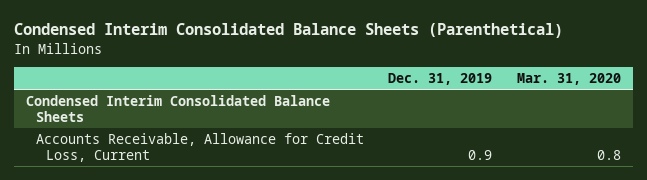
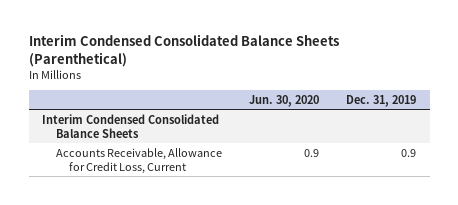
- Condensed Interim Consolidated Balance Sheets (Parenthetical)
+ Interim Condensed Consolidated Balance Sheets (Parenthetical)
- | Dec. 31, 2019 | Mar. 31, 2020
+ | Jun. 30, 2020 | Dec. 31, 2019
- Condensed Interim Consolidated Balance Sheets
+ Interim Condensed Consolidated Balance Sheets

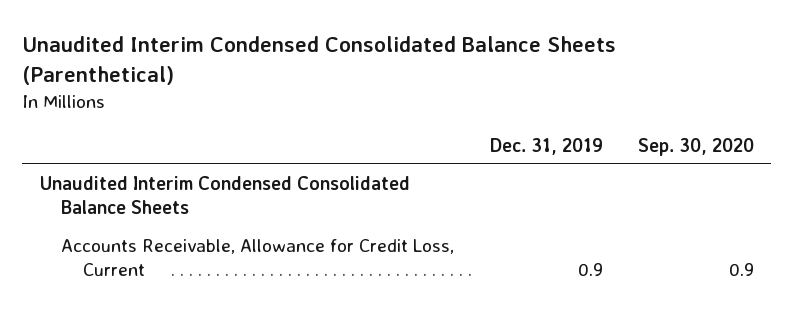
- Interim Condensed Consolidated Balance Sheets (Parenthetical)
+ Unaudited Interim Condensed Consolidated Balance Sheets (Parenthetical)
- | Jun. 30, 2020 | Dec. 31, 2019
+ | Dec. 31, 2019 | Sep. 30, 2020
- Interim Condensed Consolidated Balance Sheets
+ Unaudited Interim Condensed Consolidated Balance Sheets

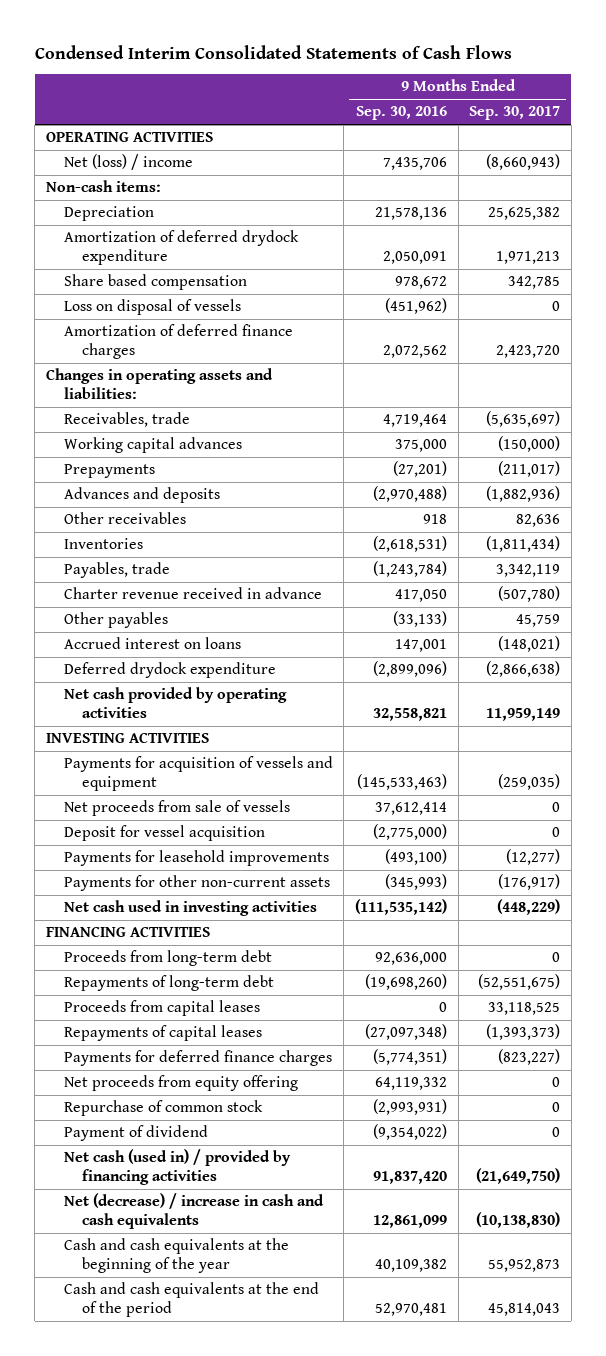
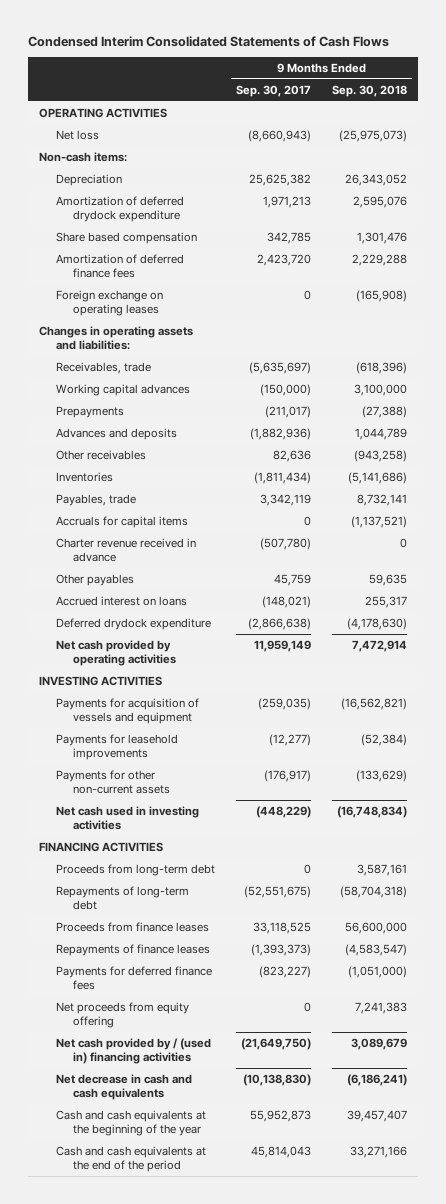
- | 9 Months Ended Sep. 30, 2016 | 9 Months Ended Sep. 30, 2017
+ | 9 Months Ended Sep. 30, 2017 | 9 Months Ended Sep. 30, 2018
- Net (loss) / income | 7,435,706 | (8,660,943)
+ Net loss | (8,660,943) | (25,975,073)
- Loss on disposal of vessels | (451,962) | 0
- Amortization of deferred finance charges | 2,072,562 | 2,423,720
+ Amortization of deferred finance fees | 2,423,720 | 2,229,288
+ Foreign exchange on operating leases | 0 | (165,908)
+ Accruals for capital items | 0 | (1,137,521)
- Net proceeds from sale of vessels | 37,612,414 | 0
- Deposit for vessel acquisition | (2,775,000) | 0
- Proceeds from capital leases | 0 | 33,118,525
- Repayments of capital leases | (27,097,348) | (1,393,373)
- Payments for deferred finance charges | (5,774,351) | (823,227)
+ Proceeds from finance leases | 33,118,525 | 56,600,000
+ Repayments of finance leases | (1,393,373) | (4,583,547)
+ Payments for deferred finance fees | (823,227) | (1,051,000)
- Repurchase of common stock | (2,993,931) | 0
- Payment of dividend | (9,354,022) | 0
- Net cash (used in) / provided by financing activities | 91,837,420 | (21,649,750)
- Net (decrease) / increase in cash and cash equivalents | 12,861,099 | (10,138,830)
+ Net cash provided by / (used in) financing activities | (21,649,750) | 3,089,679
+ Net decrease in cash and cash equivalents | (10,138,830) | (6,186,241)

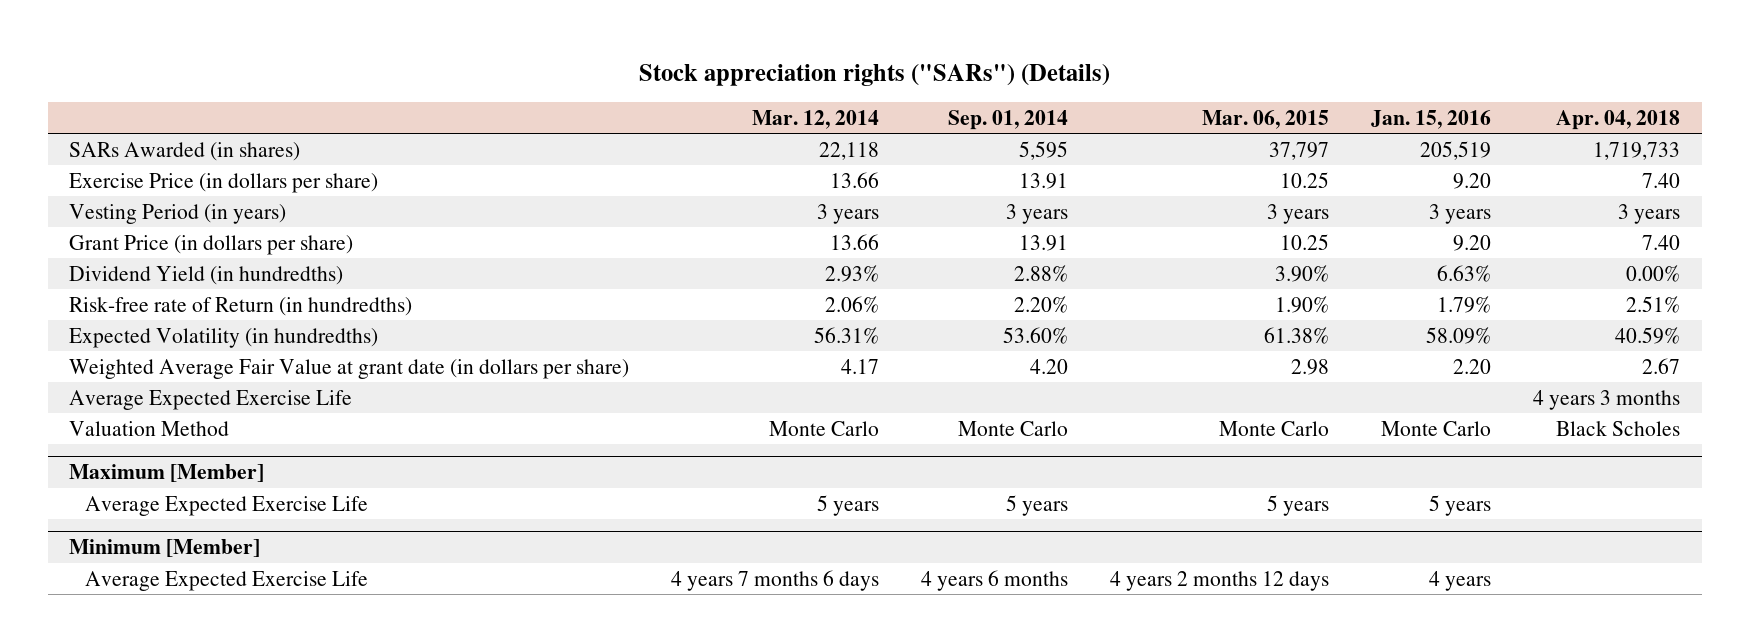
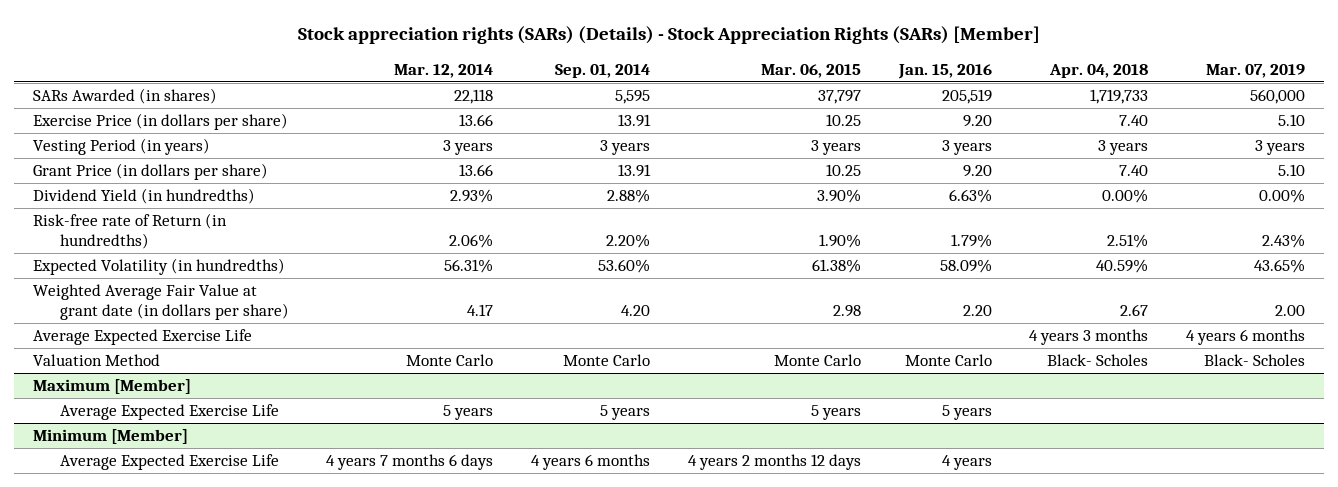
- Stock appreciation rights ("SARs") (Details)
+ Stock appreciation rights (SARs) (Details) - Stock Appreciation Rights (SARs) [Member]
- | Mar. 12, 2014 | Sep. 01, 2014 | Mar. 06, 2015 | Jan. 15, 2016 | Apr. 04, 2018
+ | Mar. 12, 2014 | Sep. 01, 2014 | Mar. 06, 2015 | Jan. 15, 2016 | Apr. 04, 2018 | Mar. 07, 2019
- Valuation Method | Monte Carlo | Monte Carlo | Monte Carlo | Monte Carlo | Black Scholes
+ Valuation Method | Monte Carlo | Monte Carlo | Monte Carlo | Monte Carlo | Black- Scholes | Black- Scholes

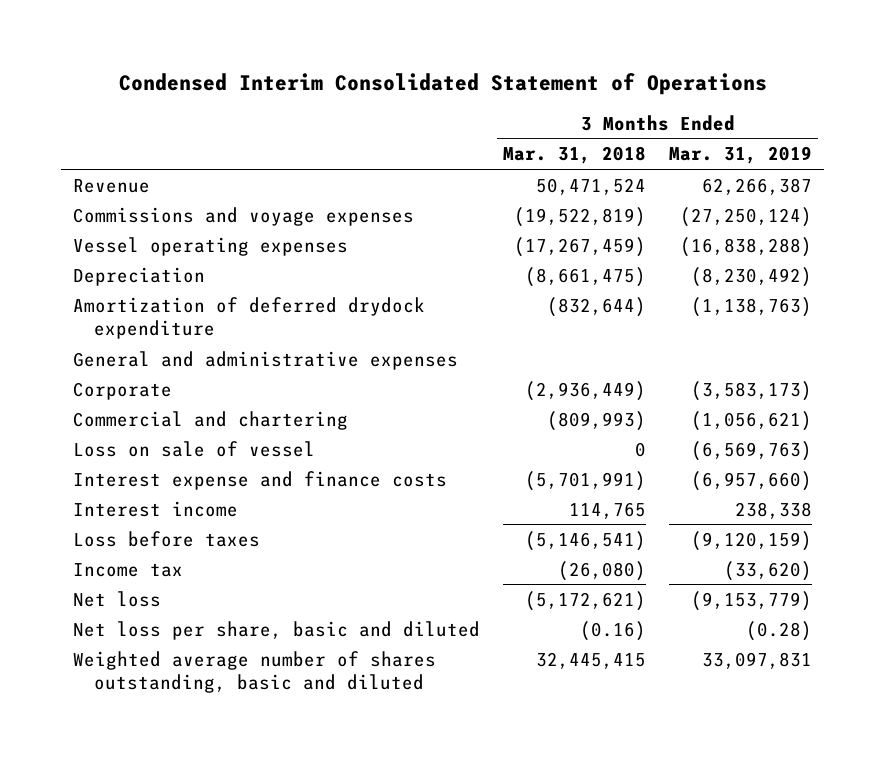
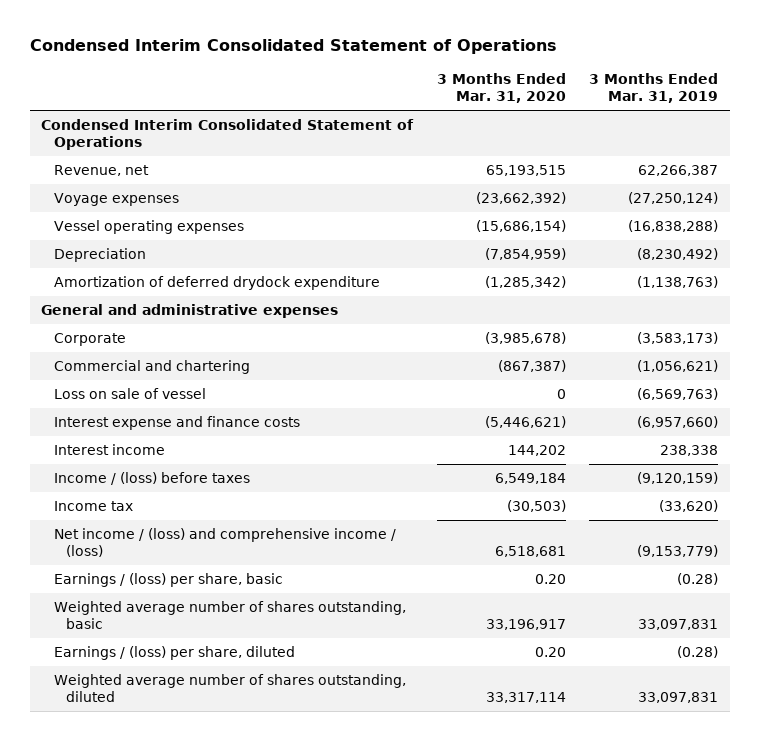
- | 3 Months Ended Mar. 31, 2018 | 3 Months Ended Mar. 31, 2019
+ | 3 Months Ended Mar. 31, 2020 | 3 Months Ended Mar. 31, 2019
- Revenue | 50,471,524 | 62,266,387
- Commissions and voyage expenses | (19,522,819) | (27,250,124)
+ Condensed Interim Consolidated Statement of Operations
+ Revenue, net | 65,193,515 | 62,266,387
+ Voyage expenses | (23,662,392) | (27,250,124)
- Loss before taxes | (5,146,541) | (9,120,159)
+ Income / (loss) before taxes | 6,549,184 | (9,120,159)
- Net loss | (5,172,621) | (9,153,779)
- Net loss per share, basic and diluted | (0.16) | (0.28)
- Weighted average number of shares outstanding, basic and diluted | 32,445,415 | 33,097,831
+ Net income / (loss) and comprehensive income / (loss) | 6,518,681 | (9,153,779)
+ Earnings / (loss) per share, basic | 0.20 | (0.28)
+ Weighted average number of shares outstanding, basic | 33,196,917 | 33,097,831
+ Earnings / (loss) per share, diluted | 0.20 | (0.28)
+ Weighted average number of shares outstanding, diluted | 33,317,114 | 33,097,831

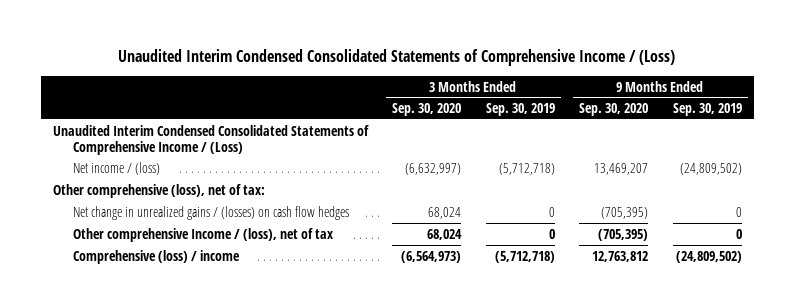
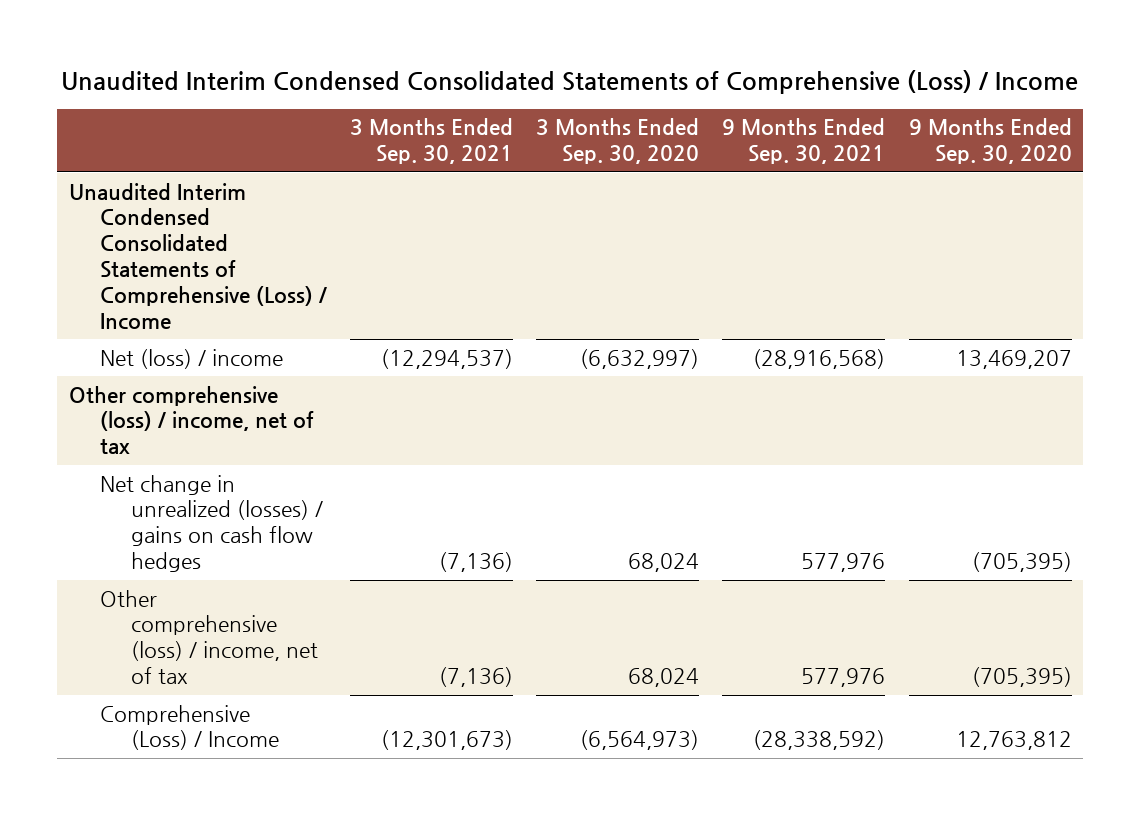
- Unaudited Interim Condensed Consolidated Statements of Comprehensive Income / (Loss)
+ Unaudited Interim Condensed Consolidated Statements of Comprehensive (Loss) / Income
- | 3 Months Ended Sep. 30, 2020 | 3 Months Ended Sep. 30, 2019 | 9 Months Ended Sep. 30, 2020 | 9 Months Ended Sep. 30, 2019
+ | 3 Months Ended Sep. 30, 2021 | 3 Months Ended Sep. 30, 2020 | 9 Months Ended Sep. 30, 2021 | 9 Months Ended Sep. 30, 2020
- Unaudited Interim Condensed Consolidated Statements of Comprehensive Income / (Loss)
- Net income / (loss) | (6,632,997) | (5,712,718) | 13,469,207 | (24,809,502)
- Other comprehensive (loss), net of tax:
- Net change in unrealized gains / (losses) on cash flow hedges | 68,024 | 0 | (705,395) | 0
- Other comprehensive Income / (loss), net of tax | 68,024 | 0 | (705,395) | 0
- Comprehensive (loss) / income | (6,564,973) | (5,712,718) | 12,763,812 | (24,809,502)
+ Unaudited Interim Condensed Consolidated Statements of Comprehensive (Loss) / Income
+ Net (loss) / income | (12,294,537) | (6,632,997) | (28,916,568) | 13,469,207
+ Other comprehensive (loss) / income, net of tax
+ Net change in unrealized (losses) / gains on cash flow hedges | (7,136) | 68,024 | 577,976 | (705,395)
+ Other comprehensive (loss) / income, net of tax | (7,136) | 68,024 | 577,976 | (705,395)
+ Comprehensive (Loss) / Income | (12,301,673) | (6,564,973) | (28,338,592) | 12,763,812

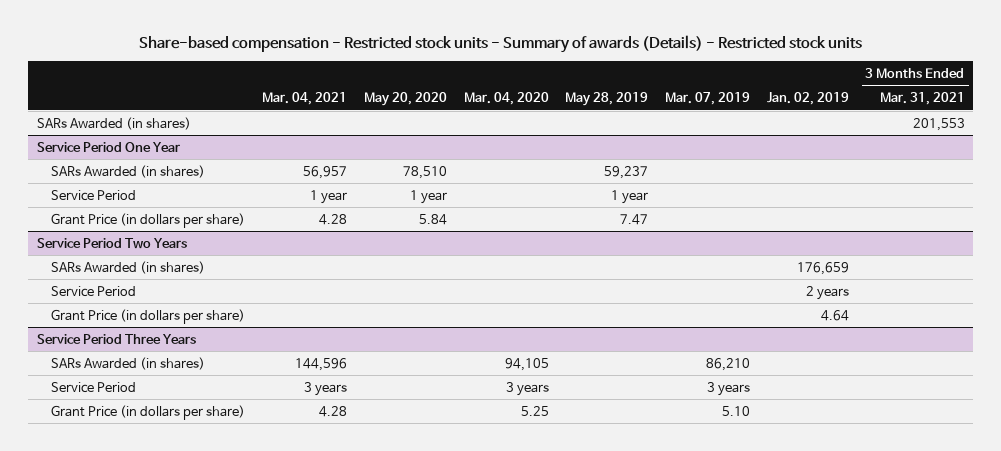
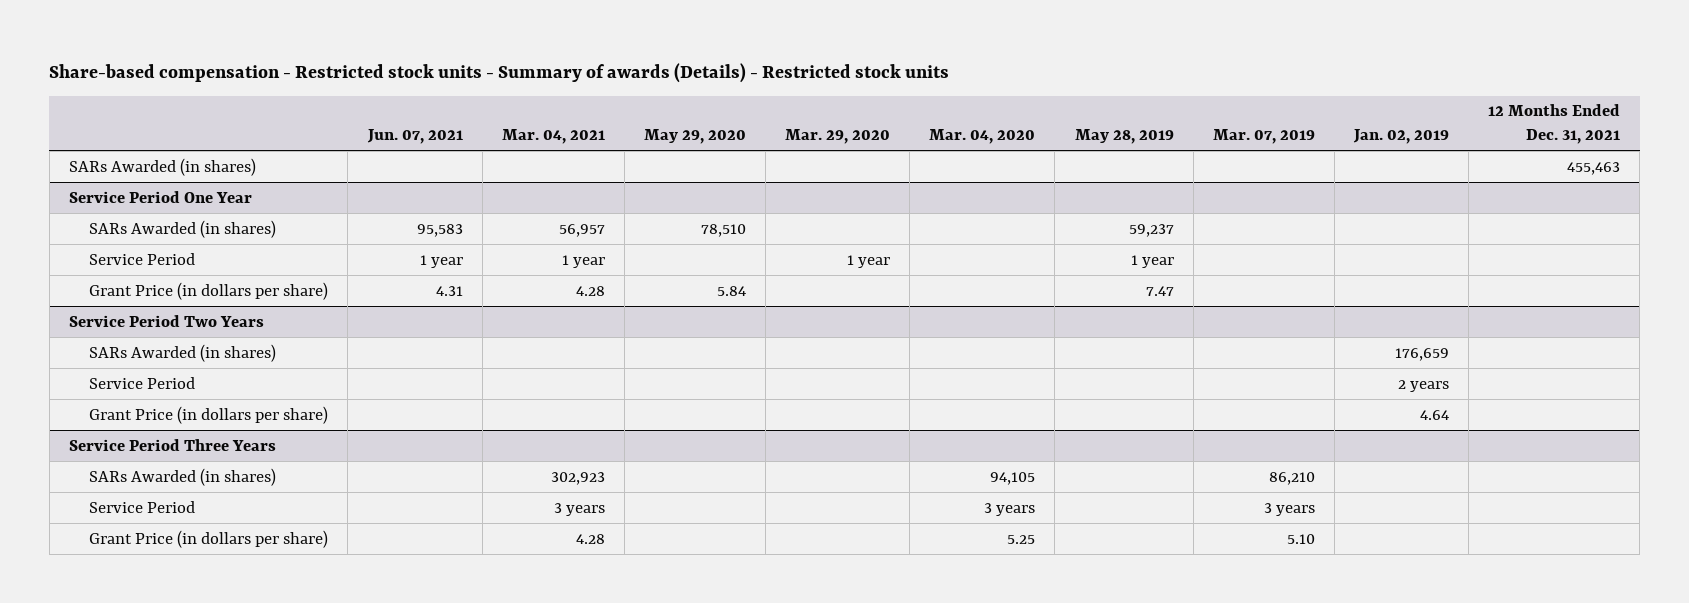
- | Mar. 04, 2021 | May 20, 2020 | Mar. 04, 2020 | May 28, 2019 | Mar. 07, 2019 | Jan. 02, 2019 | 3 Months Ended Mar. 31, 2021
+ | Jun. 07, 2021 | Mar. 04, 2021 | May 29, 2020 | Mar. 29, 2020 | Mar. 04, 2020 | May 28, 2019 | Mar. 07, 2019 | Jan. 02, 2019 | 12 Months Ended Dec. 31, 2021
@ Service Period Three Years
- SARs Awarded (in shares) | 144,596 | | 94,105 | | 86,210 | |
+ SARs Awarded (in shares) | | 302,923 | | | 94,105 | | 86,210 | |

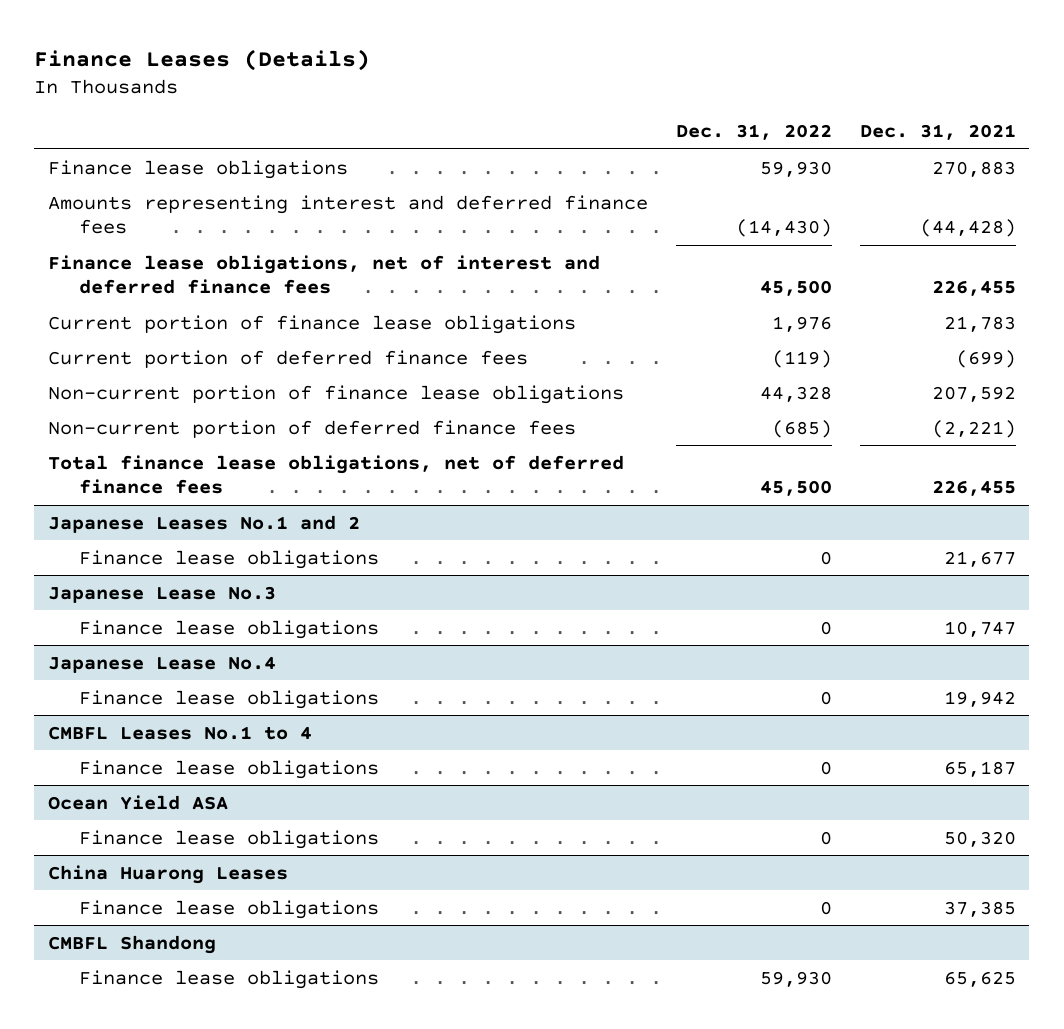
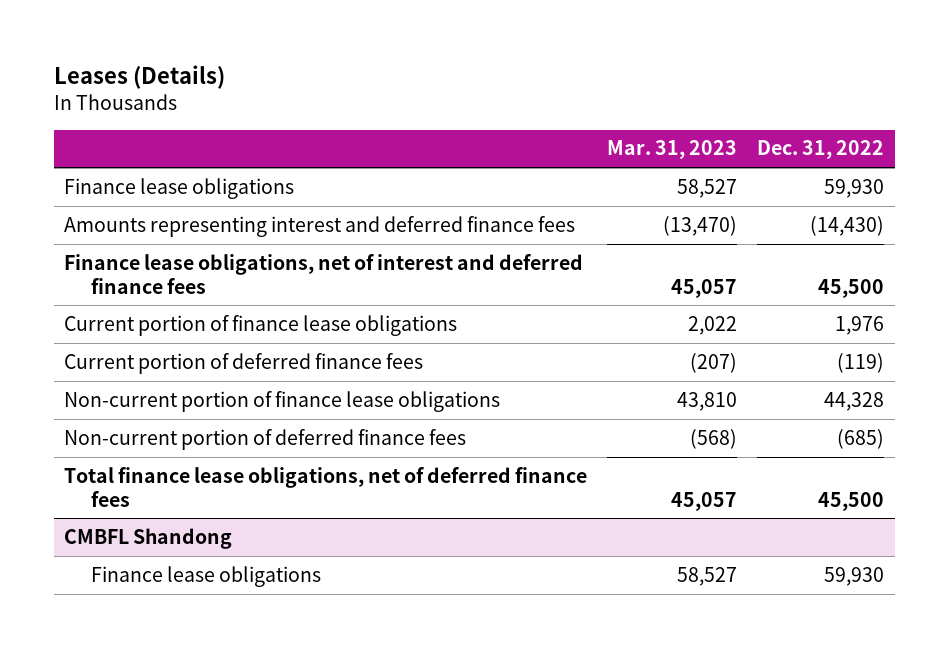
- Finance Leases (Details)
+ Leases (Details)
- | Dec. 31, 2022 | Dec. 31, 2021
+ | Mar. 31, 2023 | Dec. 31, 2022
- Japanese Leases No.1 and 2
- Finance lease obligations | 0 | 21,677
- Japanese Lease No.3
- Finance lease obligations | 0 | 10,747
- Japanese Lease No.4
- Finance lease obligations | 0 | 19,942
- CMBFL Leases No.1 to 4
- Finance lease obligations | 0 | 65,187
- Ocean Yield ASA
- Finance lease obligations | 0 | 50,320
- China Huarong Leases
- Finance lease obligations | 0 | 37,385

